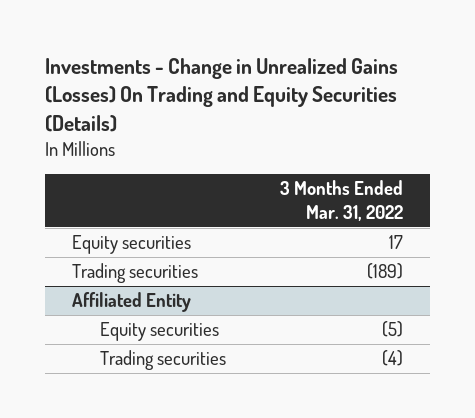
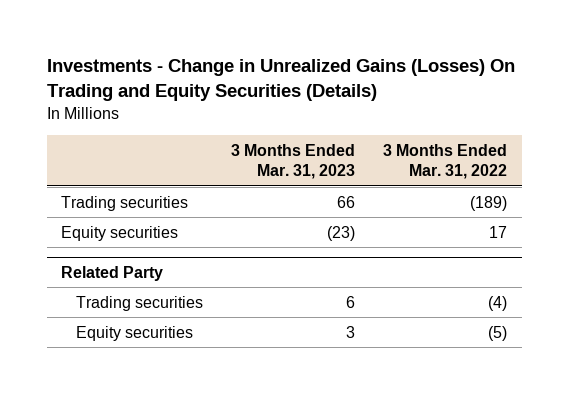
- | 3 Months Ended Mar. 31, 2022
+ | 3 Months Ended Mar. 31, 2023 | 3 Months Ended Mar. 31, 2022
- Affiliated Entity
- Equity securities | (5)
moved down: Equity securities | (23) | 17
+ Related Party
+ Equity securities | 3 | (5)

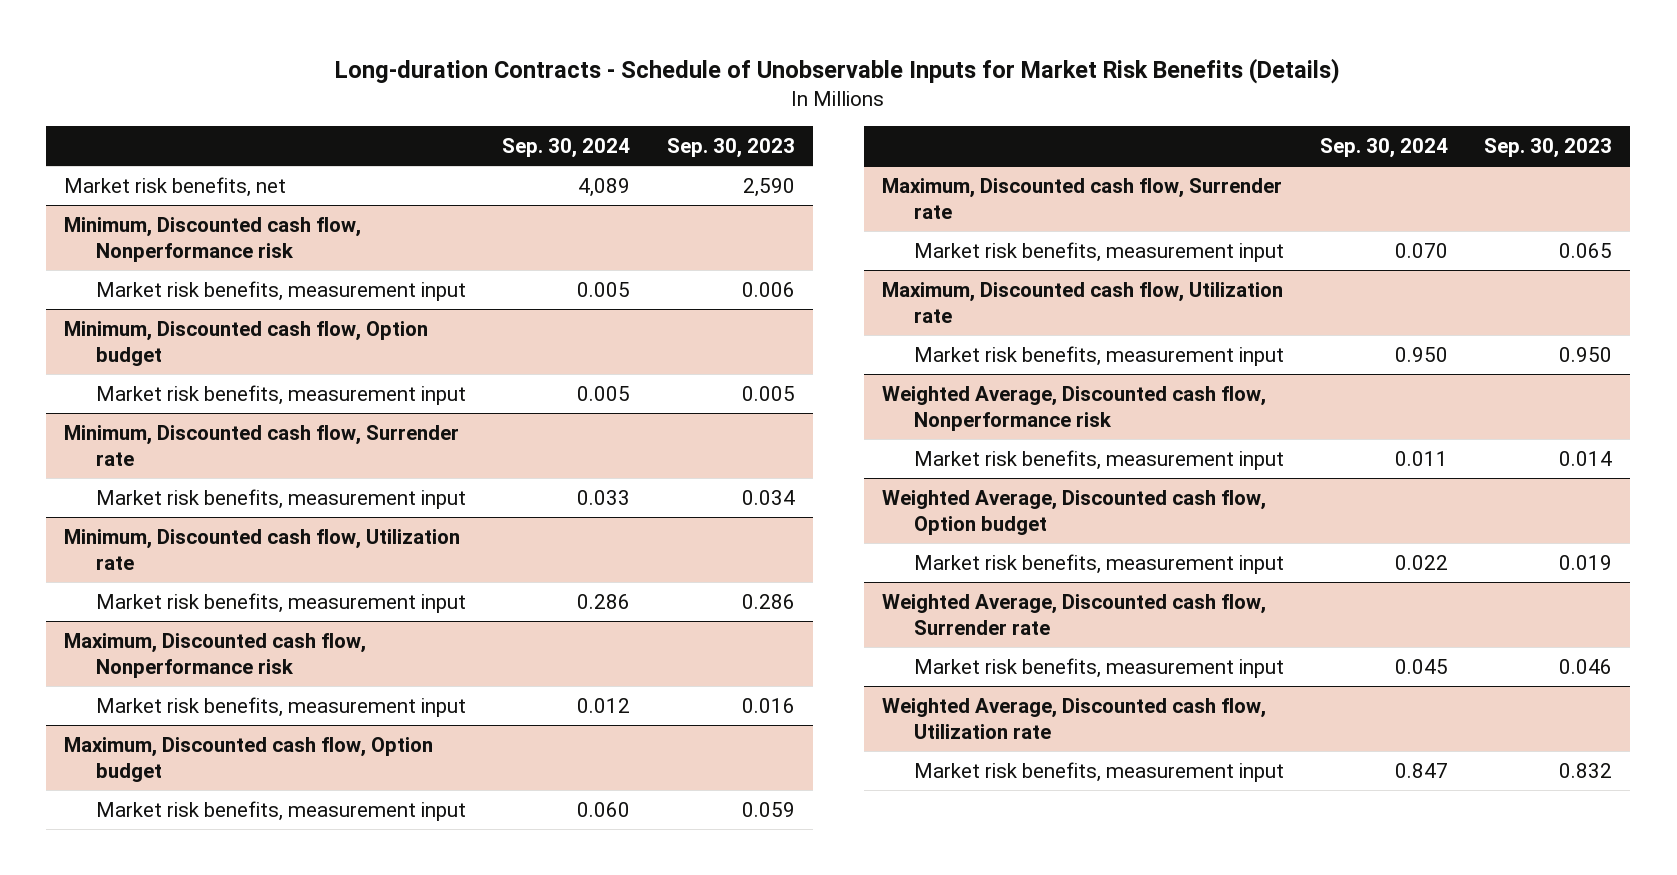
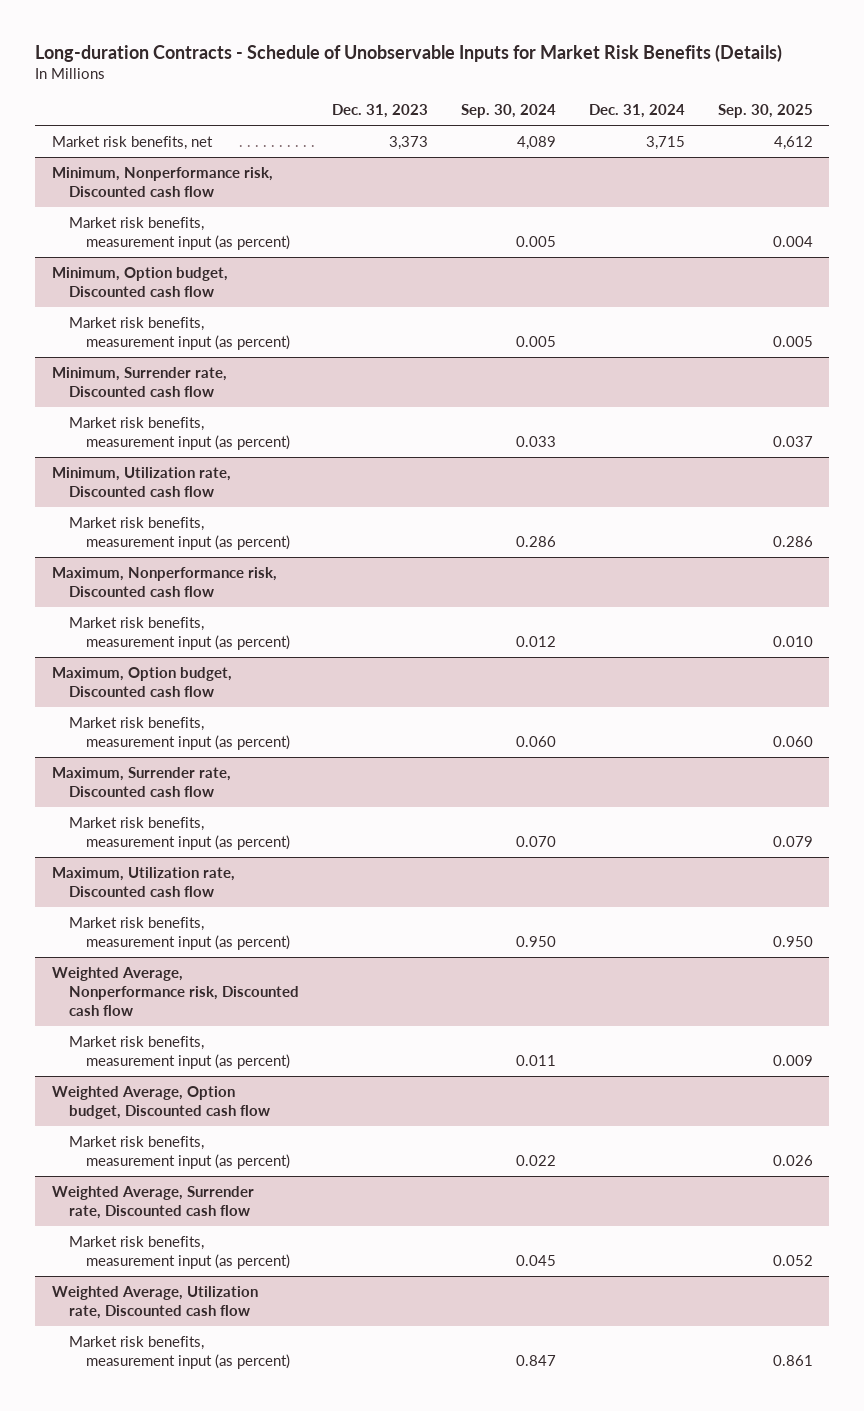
- | Sep. 30, 2024 | Sep. 30, 2023
+ | Dec. 31, 2023 | Sep. 30, 2024 | Dec. 31, 2024 | Sep. 30, 2025
- Minimum, Discounted cash flow, Nonperformance risk
- Market risk benefits, measurement input | 0.005 | 0.006
- Minimum, Discounted cash flow, Option budget
- Market risk benefits, measurement input | 0.005 | 0.005
- Minimum, Discounted cash flow, Surrender rate
- Market risk benefits, measurement input | 0.033 | 0.034
- Minimum, Discounted cash flow, Utilization rate
- Market risk benefits, measurement input | 0.286 | 0.286
- Maximum, Discounted cash flow, Nonperformance risk
- Market risk benefits, measurement input | 0.012 | 0.016
- Maximum, Discounted cash flow, Option budget
- Market risk benefits, measurement input | 0.060 | 0.059
- Maximum, Discounted cash flow, Surrender rate
- Market risk benefits, measurement input | 0.070 | 0.065
- Maximum, Discounted cash flow, Utilization rate
- Market risk benefits, measurement input | 0.950 | 0.950
- Weighted Average, Discounted cash flow, Nonperformance risk
- Market risk benefits, measurement input | 0.011 | 0.014
- Weighted Average, Discounted cash flow, Option budget
- Market risk benefits, measurement input | 0.022 | 0.019
- Weighted Average, Discounted cash flow, Surrender rate
- Market risk benefits, measurement input | 0.045 | 0.046
- Weighted Average, Discounted cash flow, Utilization rate
- Market risk benefits, measurement input | 0.847 | 0.832
+ Minimum, Nonperformance risk, Discounted cash flow
+ Market risk benefits, measurement input (as percent) | | 0.005 | | 0.004
+ Minimum, Option budget, Discounted cash flow
+ Market risk benefits, measurement input (as percent) | | 0.005 | | 0.005
+ Minimum, Surrender rate, Discounted cash flow
+ Market risk benefits, measurement input (as percent) | | 0.033 | | 0.037
+ Minimum, Utilization rate, Discounted cash flow
+ Market risk benefits, measurement input (as percent) | | 0.286 | | 0.286
+ Maximum, Nonperformance risk, Discounted cash flow
+ Market risk benefits, measurement input (as percent) | | 0.012 | | 0.010
+ Maximum, Option budget, Discounted cash flow
+ Market risk benefits, measurement input (as percent) | | 0.060 | | 0.060
+ Maximum, Surrender rate, Discounted cash flow
+ Market risk benefits, measurement input (as percent) | | 0.070 | | 0.079
+ Maximum, Utilization rate, Discounted cash flow
+ Market risk benefits, measurement input (as percent) | | 0.950 | | 0.950
+ Weighted Average, Nonperformance risk, Discounted cash flow
+ Market risk benefits, measurement input (as percent) | | 0.011 | | 0.009
+ Weighted Average, Option budget, Discounted cash flow
+ Market risk benefits, measurement input (as percent) | | 0.022 | | 0.026
+ Weighted Average, Surrender rate, Discounted cash flow
+ Market risk benefits, measurement input (as percent) | | 0.045 | | 0.052
+ Weighted Average, Utilization rate, Discounted cash flow
+ Market risk benefits, measurement input (as percent) | | 0.847 | | 0.861

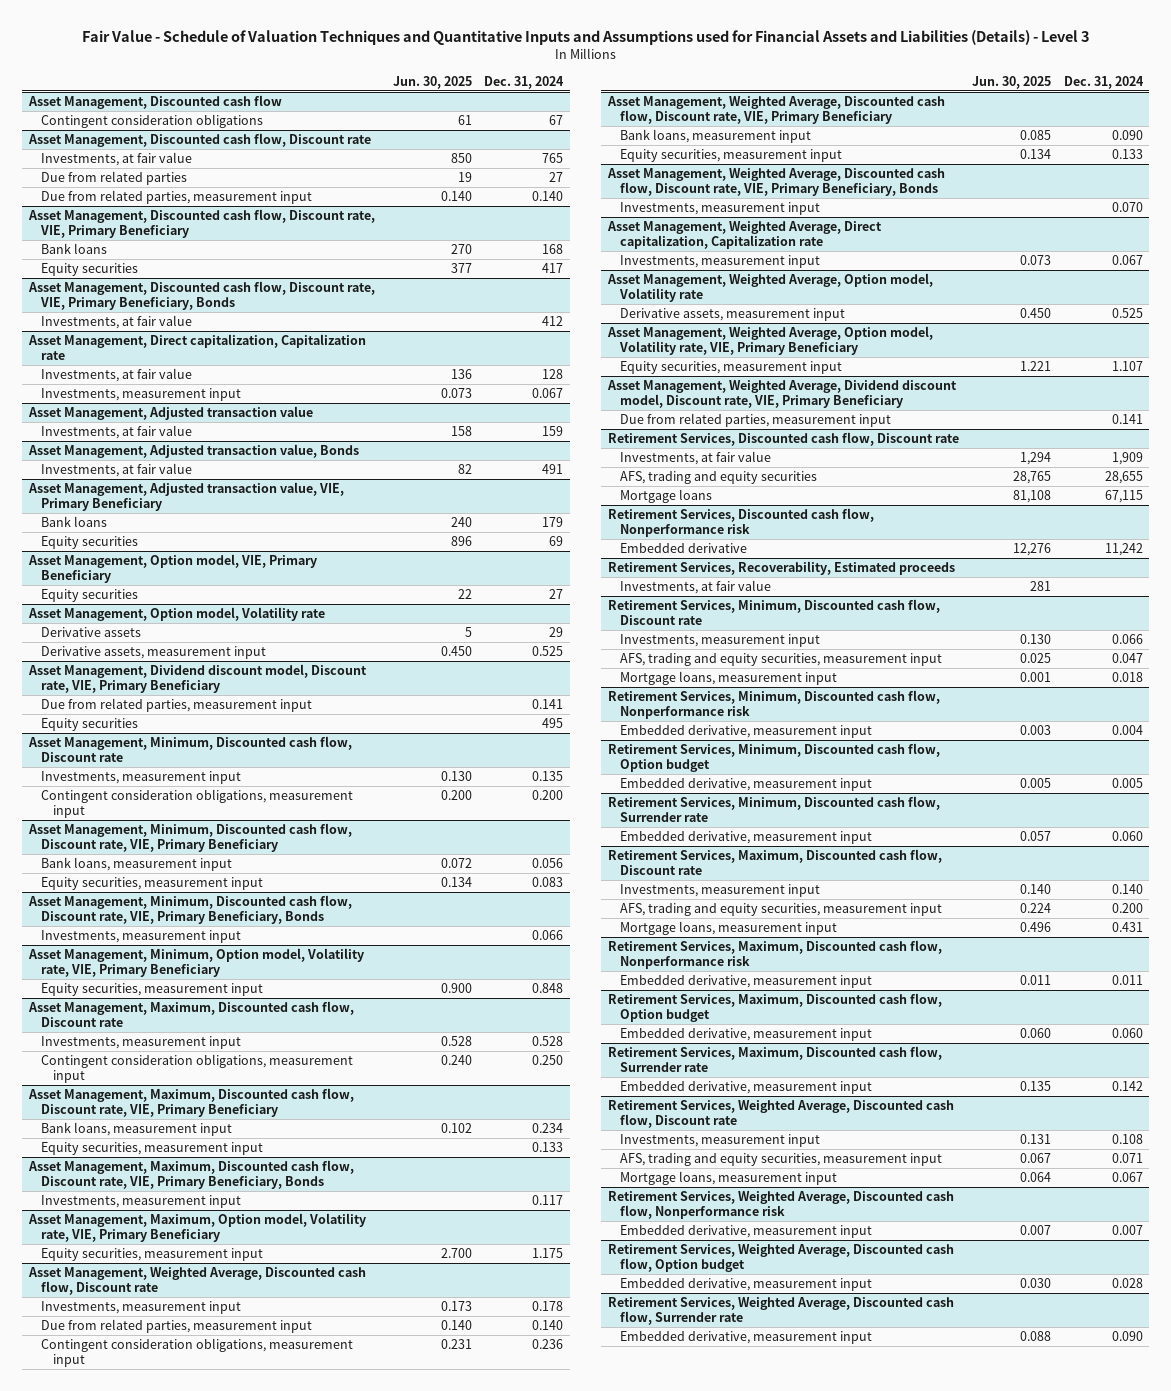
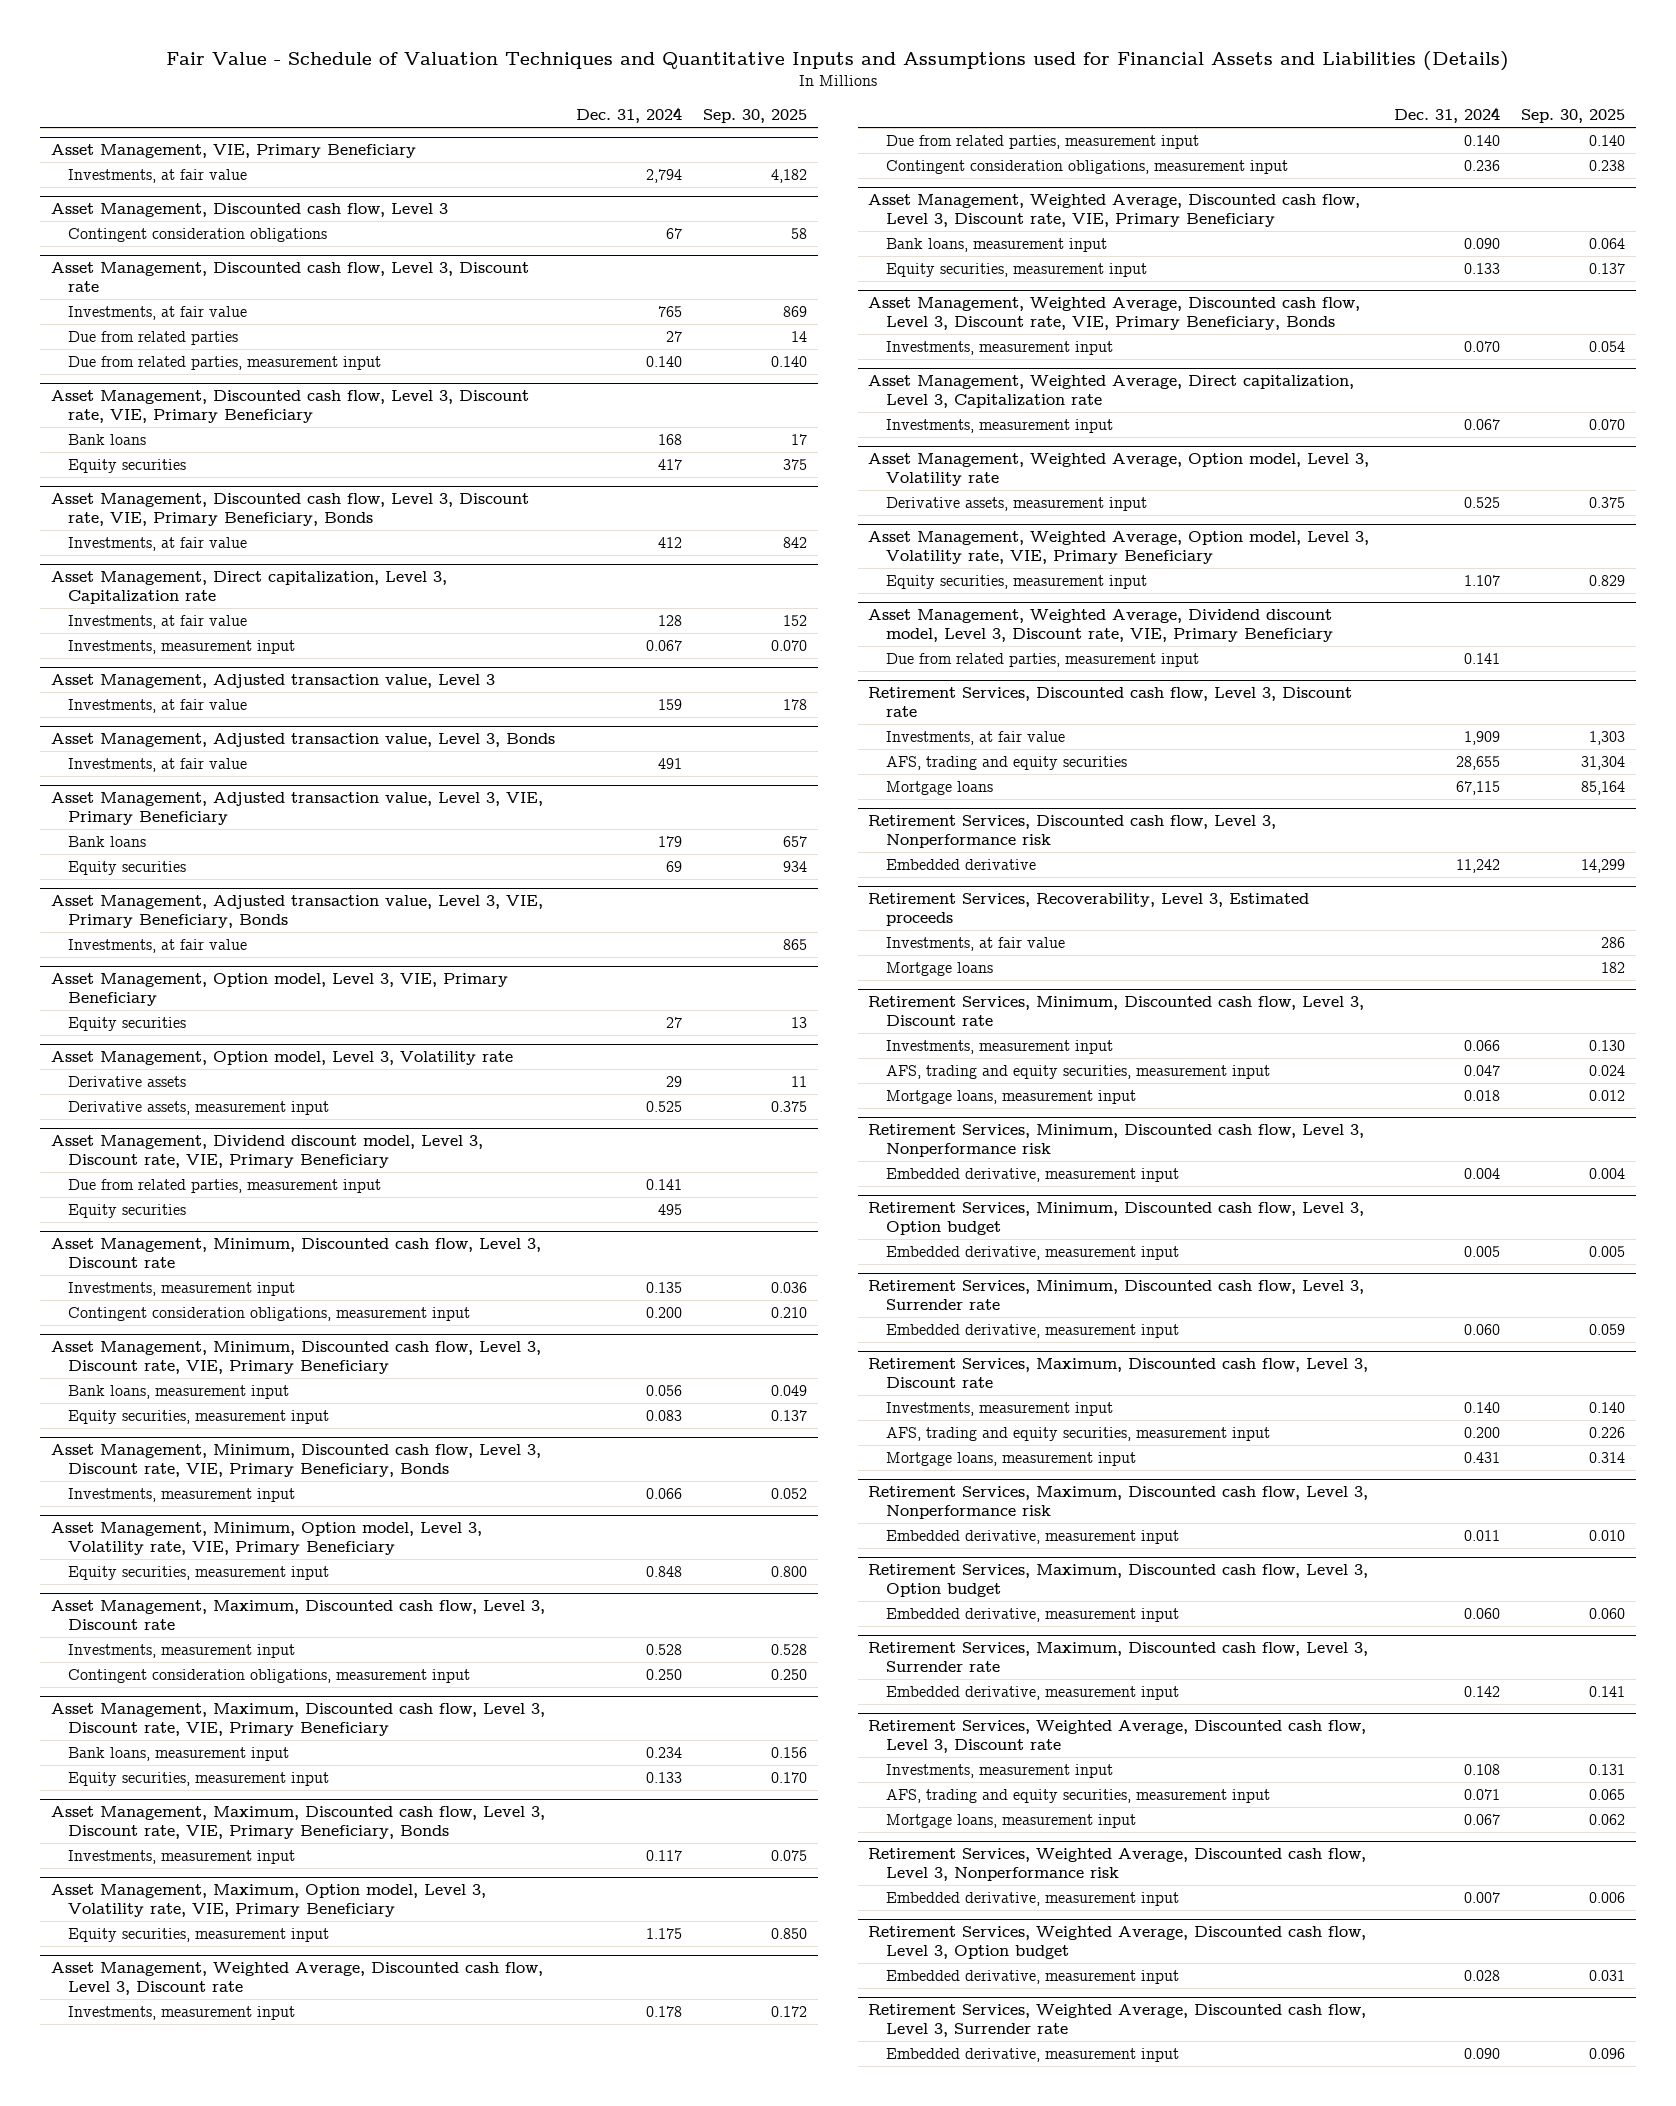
- Fair Value - Schedule of Valuation Techniques and Quantitative Inputs and Assumptions used for Financial Assets and Liabilities (Details) - Level 3
+ Fair Value - Schedule of Valuation Techniques and Quantitative Inputs and Assumptions used for Financial Assets and Liabilities (Details)
- | Jun. 30, 2025 | Dec. 31, 2024
+ | Dec. 31, 2024 | Sep. 30, 2025
- Asset Management, Discounted cash flow
+ Asset Management, VIE, Primary Beneficiary
+ Investments, at fair value | 2,794 | 4,182
+ Asset Management, Discounted cash flow, Level 3
- Asset Management, Discounted cash flow, Discount rate
+ Asset Management, Discounted cash flow, Level 3, Discount rate
- Asset Management, Discounted cash flow, Discount rate, VIE, Primary Beneficiary
+ Asset Management, Discounted cash flow, Level 3, Discount rate, VIE, Primary Beneficiary
- Asset Management, Discounted cash flow, Discount rate, VIE, Primary Beneficiary, Bonds
+ Asset Management, Discounted cash flow, Level 3, Discount rate, VIE, Primary Beneficiary, Bonds
- Asset Management, Direct capitalization, Capitalization rate
+ Asset Management, Direct capitalization, Level 3, Capitalization rate
- Asset Management, Adjusted transaction value
+ Asset Management, Adjusted transaction value, Level 3
- Asset Management, Adjusted transaction value, Bonds
+ Asset Management, Adjusted transaction value, Level 3, Bonds
- Asset Management, Adjusted transaction value, VIE, Primary Beneficiary
+ Asset Management, Adjusted transaction value, Level 3, VIE, Primary Beneficiary
- Asset Management, Option model, VIE, Primary Beneficiary
+ Asset Management, Adjusted transaction value, Level 3, VIE, Primary Beneficiary, Bonds
+ Investments, at fair value | | 865
+ Asset Management, Option model, Level 3, VIE, Primary Beneficiary
- Asset Management, Option model, Volatility rate
+ Asset Management, Option model, Level 3, Volatility rate
- Asset Management, Dividend discount model, Discount rate, VIE, Primary Beneficiary
+ Asset Management, Dividend discount model, Level 3, Discount rate, VIE, Primary Beneficiary
- Asset Management, Minimum, Discounted cash flow, Discount rate
+ Asset Management, Minimum, Discounted cash flow, Level 3, Discount rate
- Asset Management, Minimum, Discounted cash flow, Discount rate, VIE, Primary Beneficiary
+ Asset Management, Minimum, Discounted cash flow, Level 3, Discount rate, VIE, Primary Beneficiary
- Asset Management, Minimum, Discounted cash flow, Discount rate, VIE, Primary Beneficiary, Bonds
+ Asset Management, Minimum, Discounted cash flow, Level 3, Discount rate, VIE, Primary Beneficiary, Bonds
- Asset Management, Minimum, Option model, Volatility rate, VIE, Primary Beneficiary
+ Asset Management, Minimum, Option model, Level 3, Volatility rate, VIE, Primary Beneficiary
- Asset Management, Maximum, Discounted cash flow, Discount rate
+ Asset Management, Maximum, Discounted cash flow, Level 3, Discount rate
- Asset Management, Maximum, Discounted cash flow, Discount rate, VIE, Primary Beneficiary
+ Asset Management, Maximum, Discounted cash flow, Level 3, Discount rate, VIE, Primary Beneficiary
- Asset Management, Maximum, Discounted cash flow, Discount rate, VIE, Primary Beneficiary, Bonds
+ Asset Management, Maximum, Discounted cash flow, Level 3, Discount rate, VIE, Primary Beneficiary, Bonds
- Asset Management, Maximum, Option model, Volatility rate, VIE, Primary Beneficiary
+ Asset Management, Maximum, Option model, Level 3, Volatility rate, VIE, Primary Beneficiary
- Asset Management, Weighted Average, Discounted cash flow, Discount rate
+ Asset Management, Weighted Average, Discounted cash flow, Level 3, Discount rate
- Asset Management, Weighted Average, Discounted cash flow, Discount rate, VIE, Primary Beneficiary
+ Asset Management, Weighted Average, Discounted cash flow, Level 3, Discount rate, VIE, Primary Beneficiary
- Asset Management, Weighted Average, Discounted cash flow, Discount rate, VIE, Primary Beneficiary, Bonds
+ Asset Management, Weighted Average, Discounted cash flow, Level 3, Discount rate, VIE, Primary Beneficiary, Bonds
- Asset Management, Weighted Average, Direct capitalization, Capitalization rate
+ Asset Management, Weighted Average, Direct capitalization, Level 3, Capitalization rate
- Asset Management, Weighted Average, Option model, Volatility rate
+ Asset Management, Weighted Average, Option model, Level 3, Volatility rate
- Asset Management, Weighted Average, Option model, Volatility rate, VIE, Primary Beneficiary
+ Asset Management, Weighted Average, Option model, Level 3, Volatility rate, VIE, Primary Beneficiary
- Asset Management, Weighted Average, Dividend discount model, Discount rate, VIE, Primary Beneficiary
+ Asset Management, Weighted Average, Dividend discount model, Level 3, Discount rate, VIE, Primary Beneficiary
- Retirement Services, Discounted cash flow, Discount rate
+ Retirement Services, Discounted cash flow, Level 3, Discount rate
- Retirement Services, Discounted cash flow, Nonperformance risk
+ Retirement Services, Discounted cash flow, Level 3, Nonperformance risk
- Retirement Services, Recoverability, Estimated proceeds
+ Retirement Services, Recoverability, Level 3, Estimated proceeds
- Retirement Services, Minimum, Discounted cash flow, Discount rate
+ Mortgage loans | | 182
+ Retirement Services, Minimum, Discounted cash flow, Level 3, Discount rate
- Retirement Services, Minimum, Discounted cash flow, Nonperformance risk
+ Retirement Services, Minimum, Discounted cash flow, Level 3, Nonperformance risk
- Retirement Services, Minimum, Discounted cash flow, Option budget
+ Retirement Services, Minimum, Discounted cash flow, Level 3, Option budget
- Retirement Services, Minimum, Discounted cash flow, Surrender rate
+ Retirement Services, Minimum, Discounted cash flow, Level 3, Surrender rate
- Retirement Services, Maximum, Discounted cash flow, Discount rate
+ Retirement Services, Maximum, Discounted cash flow, Level 3, Discount rate
- Retirement Services, Maximum, Discounted cash flow, Nonperformance risk
+ Retirement Services, Maximum, Discounted cash flow, Level 3, Nonperformance risk
- Retirement Services, Maximum, Discounted cash flow, Option budget
+ Retirement Services, Maximum, Discounted cash flow, Level 3, Option budget
- Retirement Services, Maximum, Discounted cash flow, Surrender rate
+ Retirement Services, Maximum, Discounted cash flow, Level 3, Surrender rate
- Retirement Services, Weighted Average, Discounted cash flow, Discount rate
+ Retirement Services, Weighted Average, Discounted cash flow, Level 3, Discount rate
- Retirement Services, Weighted Average, Discounted cash flow, Nonperformance risk
+ Retirement Services, Weighted Average, Discounted cash flow, Level 3, Nonperformance risk
- Retirement Services, Weighted Average, Discounted cash flow, Option budget
+ Retirement Services, Weighted Average, Discounted cash flow, Level 3, Option budget
- Retirement Services, Weighted Average, Discounted cash flow, Surrender rate
+ Retirement Services, Weighted Average, Discounted cash flow, Level 3, Surrender rate

